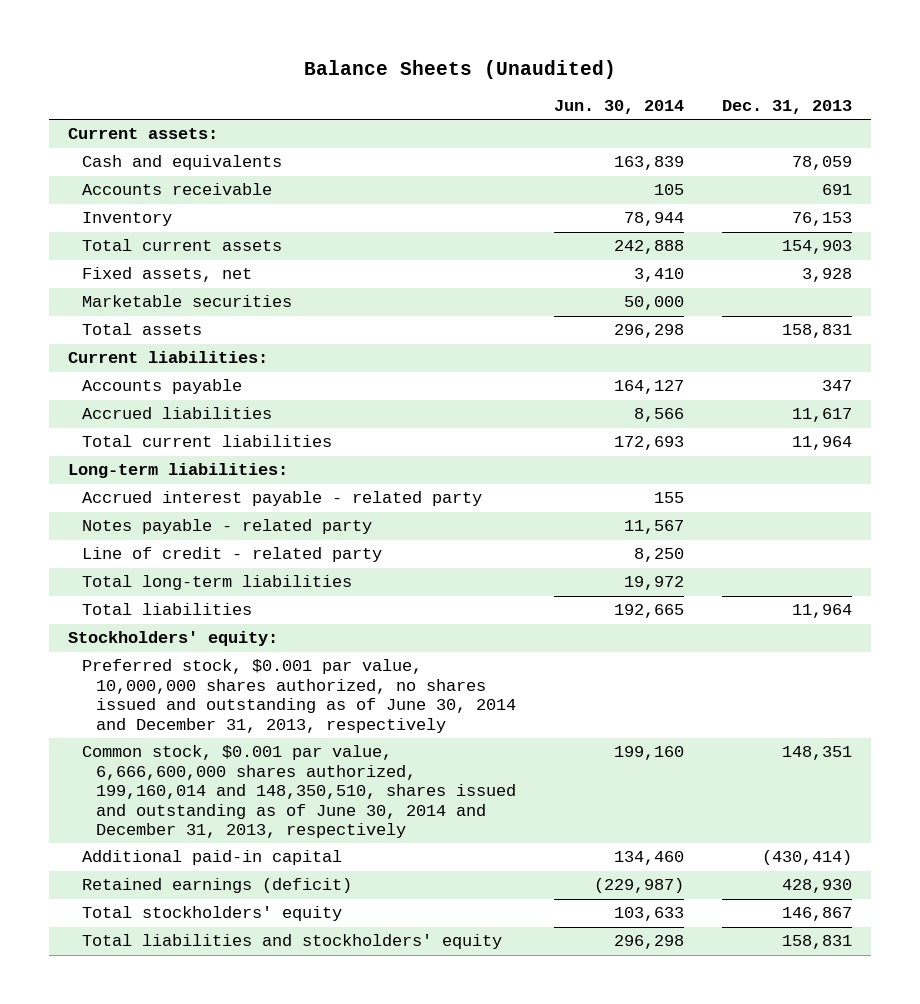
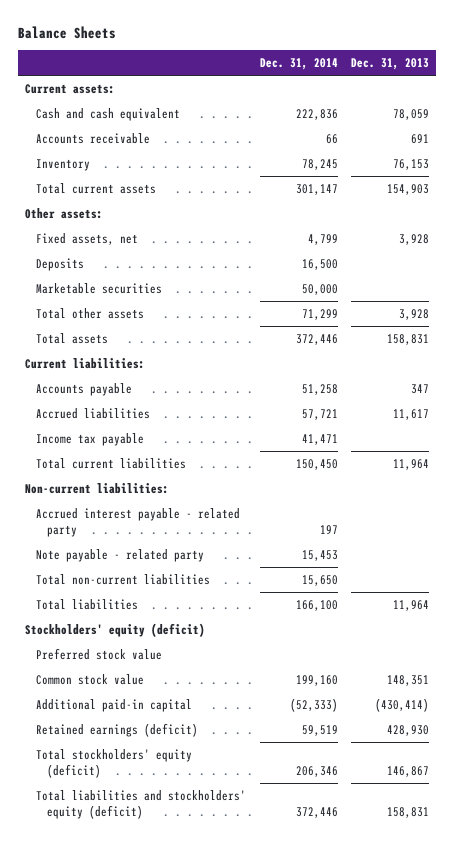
- Balance Sheets (Unaudited)
+ Balance Sheets
- | Jun. 30, 2014 | Dec. 31, 2013
+ | Dec. 31, 2014 | Dec. 31, 2013
- Cash and equivalents | 163,839 | 78,059
+ Cash and cash equivalent | 222,836 | 78,059
+ Other assets:
+ Deposits | 16,500 |
+ Total other assets | 71,299 | 3,928
+ Income tax payable | 41,471 |
- Long-term liabilities:
+ Non-current liabilities:
- Notes payable - related party | 11,567 |
- Line of credit - related party | 8,250 |
- Total long-term liabilities | 19,972 |
+ Note payable - related party | 15,453 |
+ Total non-current liabilities | 15,650 |
- Stockholders' equity:
- Preferred stock, $0.001 par value, 10,000,000 shares authorized, no shares issued and outstanding as of June 30, 2014 and December 31, 2013, respectively
- Common stock, $0.001 par value, 6,666,600,000 shares authorized, 199,160,014 and 148,350,510, shares issued and outstanding as of June 30, 2014 and December 31, 2013, respectively | 199,160 | 148,351
+ Stockholders' equity (deficit)
+ Preferred stock value
+ Common stock value | 199,160 | 148,351
- Total stockholders' equity | 103,633 | 146,867
- Total liabilities and stockholders' equity | 296,298 | 158,831
+ Total stockholders' equity (deficit) | 206,346 | 146,867
+ Total liabilities and stockholders' equity (deficit) | 372,446 | 158,831

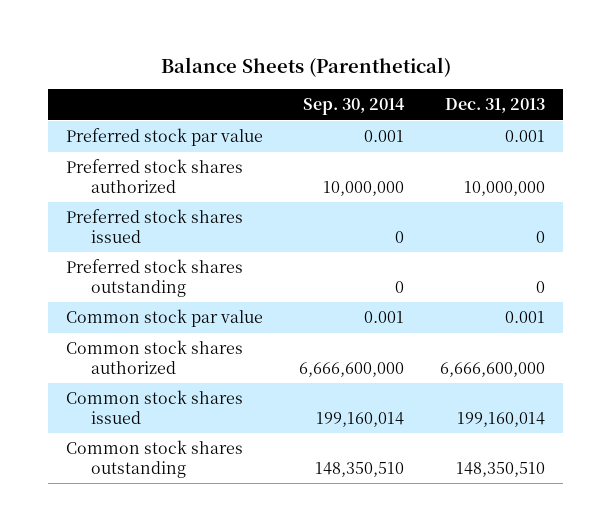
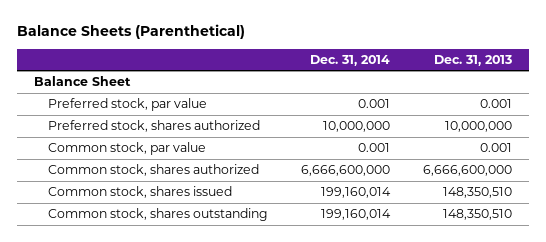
- | Sep. 30, 2014 | Dec. 31, 2013
+ | Dec. 31, 2014 | Dec. 31, 2013
- Preferred stock par value | 0.001 | 0.001
- Preferred stock shares authorized | 10,000,000 | 10,000,000
- Preferred stock shares issued | 0 | 0
- Preferred stock shares outstanding | 0 | 0
- Common stock par value | 0.001 | 0.001
- Common stock shares authorized | 6,666,600,000 | 6,666,600,000
- Common stock shares issued | 199,160,014 | 199,160,014
- Common stock shares outstanding | 148,350,510 | 148,350,510
+ Balance Sheet
+ Preferred stock, par value | 0.001 | 0.001
+ Preferred stock, shares authorized | 10,000,000 | 10,000,000
+ Common stock, par value | 0.001 | 0.001
+ Common stock, shares authorized | 6,666,600,000 | 6,666,600,000
+ Common stock, shares issued | 199,160,014 | 148,350,510
+ Common stock, shares outstanding | 199,160,014 | 148,350,510

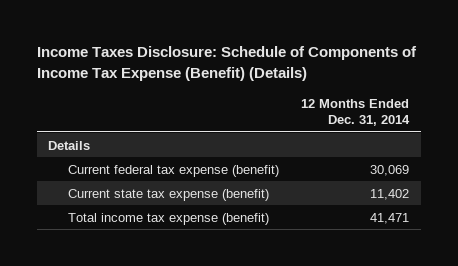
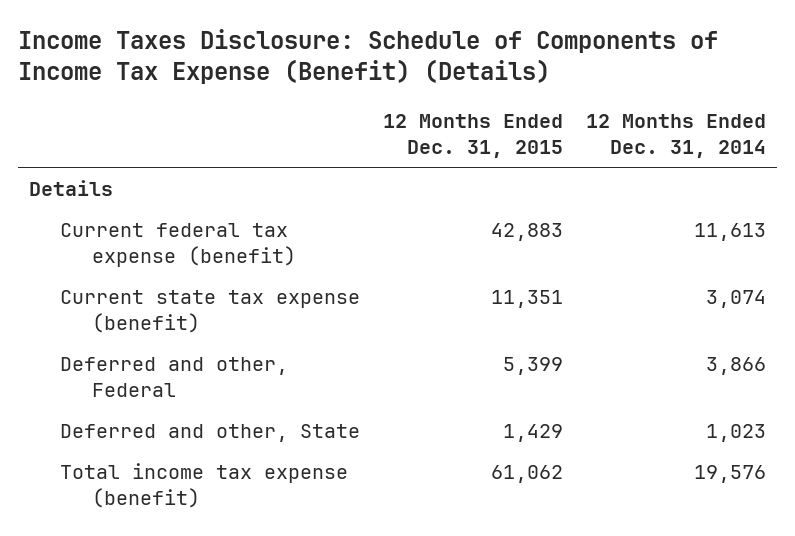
- | 12 Months Ended Dec. 31, 2014
+ | 12 Months Ended Dec. 31, 2015 | 12 Months Ended Dec. 31, 2014
- Current federal tax expense (benefit) | 30,069
- Current state tax expense (benefit) | 11,402
- Total income tax expense (benefit) | 41,471
+ Current federal tax expense (benefit) | 42,883 | 11,613
+ Current state tax expense (benefit) | 11,351 | 3,074
+ Deferred and other, Federal | 5,399 | 3,866
+ Deferred and other, State | 1,429 | 1,023
+ Total income tax expense (benefit) | 61,062 | 19,576

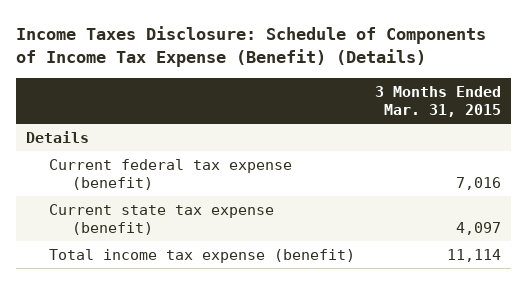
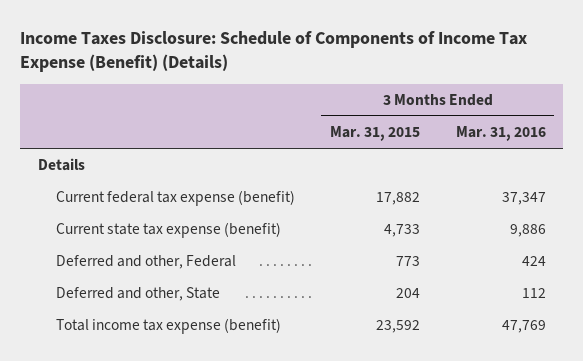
- | 3 Months Ended Mar. 31, 2015
+ | 3 Months Ended Mar. 31, 2015 | 3 Months Ended Mar. 31, 2016
- Current federal tax expense (benefit) | 7,016
- Current state tax expense (benefit) | 4,097
- Total income tax expense (benefit) | 11,114
+ Current federal tax expense (benefit) | 17,882 | 37,347
+ Current state tax expense (benefit) | 4,733 | 9,886
+ Deferred and other, Federal | 773 | 424
+ Deferred and other, State | 204 | 112
+ Total income tax expense (benefit) | 23,592 | 47,769

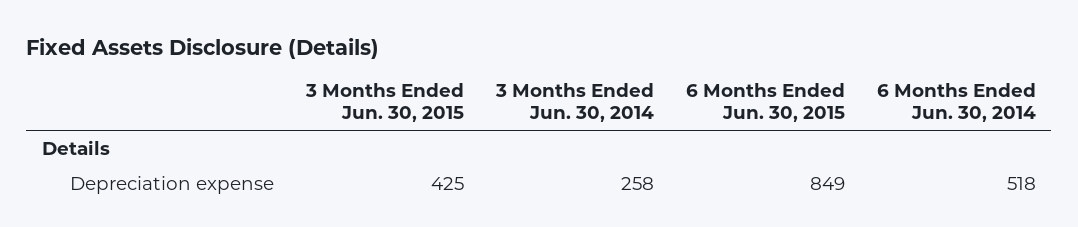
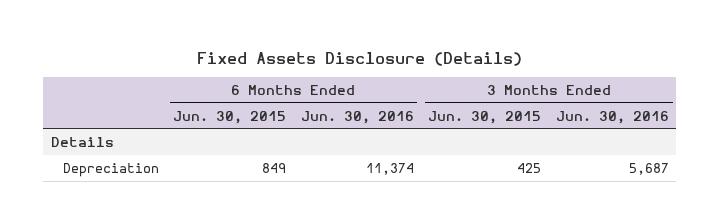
- | 3 Months Ended Jun. 30, 2015 | 3 Months Ended Jun. 30, 2014 | 6 Months Ended Jun. 30, 2015 | 6 Months Ended Jun. 30, 2014
+ | 6 Months Ended Jun. 30, 2015 | 6 Months Ended Jun. 30, 2016 | 3 Months Ended Jun. 30, 2015 | 3 Months Ended Jun. 30, 2016
- Depreciation expense | 425 | 258 | 849 | 518
+ Depreciation | 849 | 11,374 | 425 | 5,687

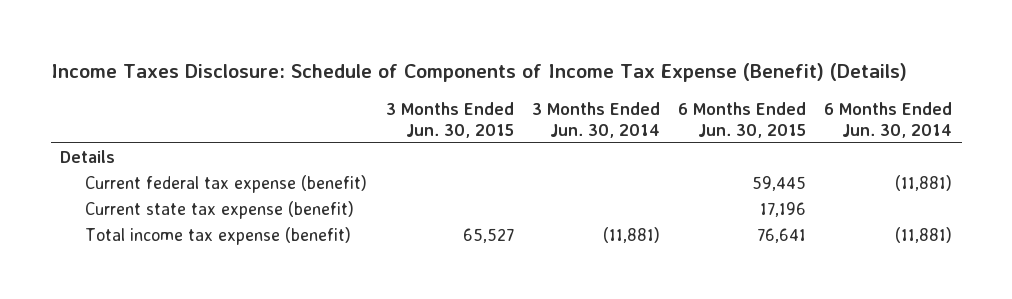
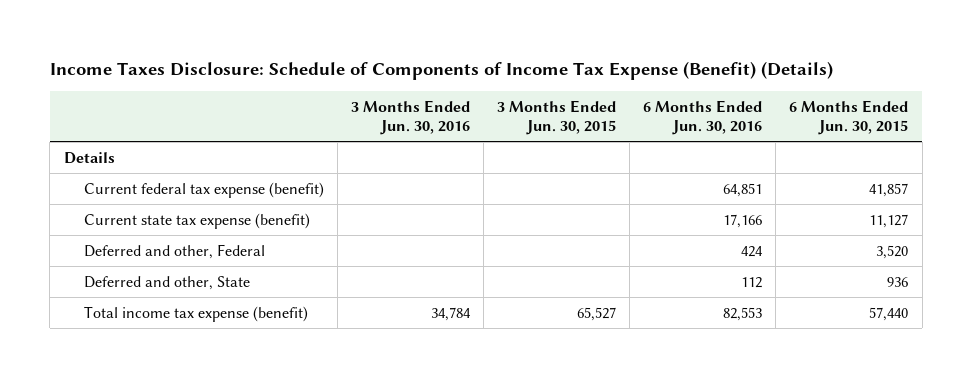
- | 3 Months Ended Jun. 30, 2015 | 3 Months Ended Jun. 30, 2014 | 6 Months Ended Jun. 30, 2015 | 6 Months Ended Jun. 30, 2014
+ | 3 Months Ended Jun. 30, 2016 | 3 Months Ended Jun. 30, 2015 | 6 Months Ended Jun. 30, 2016 | 6 Months Ended Jun. 30, 2015
- Current federal tax expense (benefit) | | | 59,445 | (11,881)
- Current state tax expense (benefit) | | | 17,196 |
- Total income tax expense (benefit) | 65,527 | (11,881) | 76,641 | (11,881)
+ Current federal tax expense (benefit) | | | 64,851 | 41,857
+ Current state tax expense (benefit) | | | 17,166 | 11,127
+ Deferred and other, Federal | | | 424 | 3,520
+ Deferred and other, State | | | 112 | 936
+ Total income tax expense (benefit) | 34,784 | 65,527 | 82,553 | 57,440

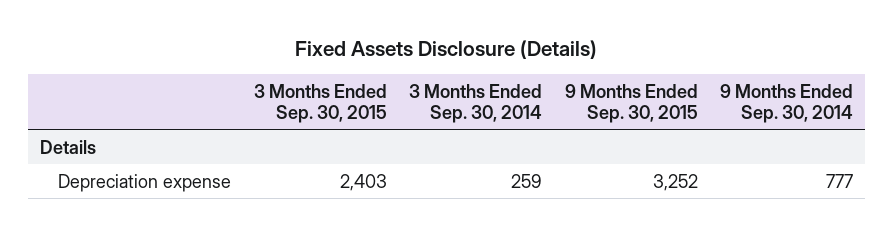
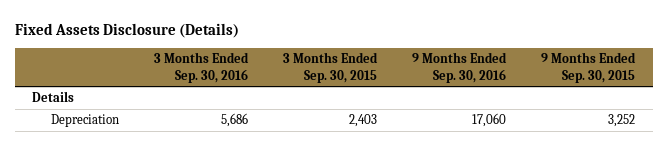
- | 3 Months Ended Sep. 30, 2015 | 3 Months Ended Sep. 30, 2014 | 9 Months Ended Sep. 30, 2015 | 9 Months Ended Sep. 30, 2014
+ | 3 Months Ended Sep. 30, 2016 | 3 Months Ended Sep. 30, 2015 | 9 Months Ended Sep. 30, 2016 | 9 Months Ended Sep. 30, 2015
- Depreciation expense | 2,403 | 259 | 3,252 | 777
+ Depreciation | 5,686 | 2,403 | 17,060 | 3,252

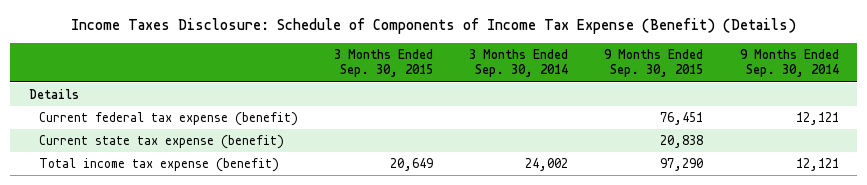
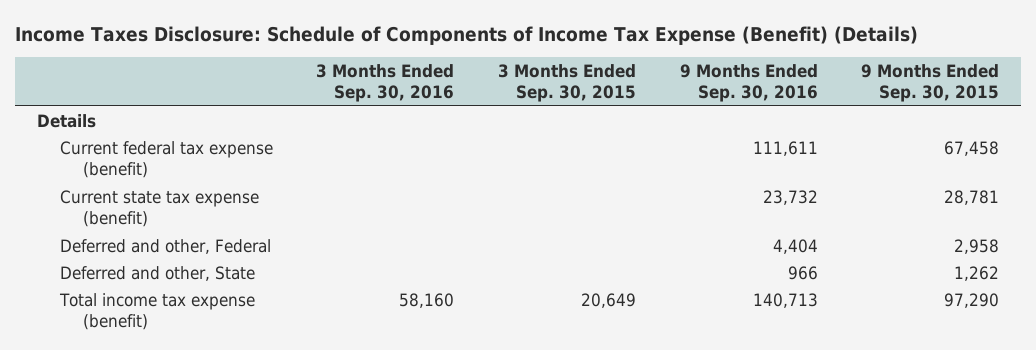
- | 3 Months Ended Sep. 30, 2015 | 3 Months Ended Sep. 30, 2014 | 9 Months Ended Sep. 30, 2015 | 9 Months Ended Sep. 30, 2014
+ | 3 Months Ended Sep. 30, 2016 | 3 Months Ended Sep. 30, 2015 | 9 Months Ended Sep. 30, 2016 | 9 Months Ended Sep. 30, 2015
- Current federal tax expense (benefit) | | | 76,451 | 12,121
- Current state tax expense (benefit) | | | 20,838 |
+ Current federal tax expense (benefit) | | | 111,611 | 67,458
+ Current state tax expense (benefit) | | | 23,732 | 28,781
+ Deferred and other, Federal | | | 4,404 | 2,958
+ Deferred and other, State | | | 966 | 1,262

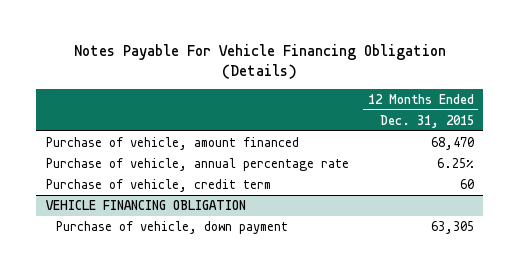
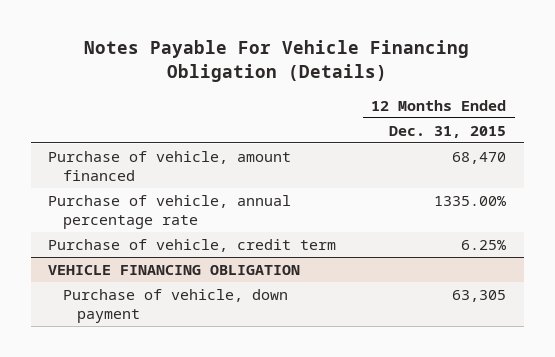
- Purchase of vehicle, annual percentage rate | 6.25%
- Purchase of vehicle, credit term | 60
+ Purchase of vehicle, annual percentage rate | 1335.00%
+ Purchase of vehicle, credit term | 6.25%

